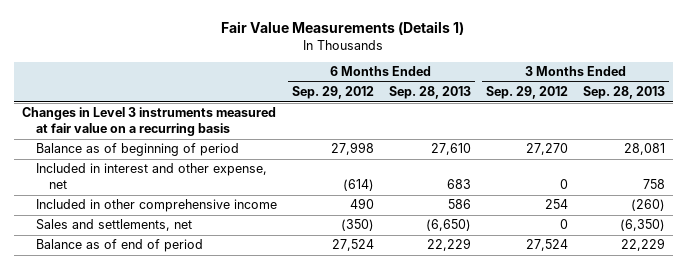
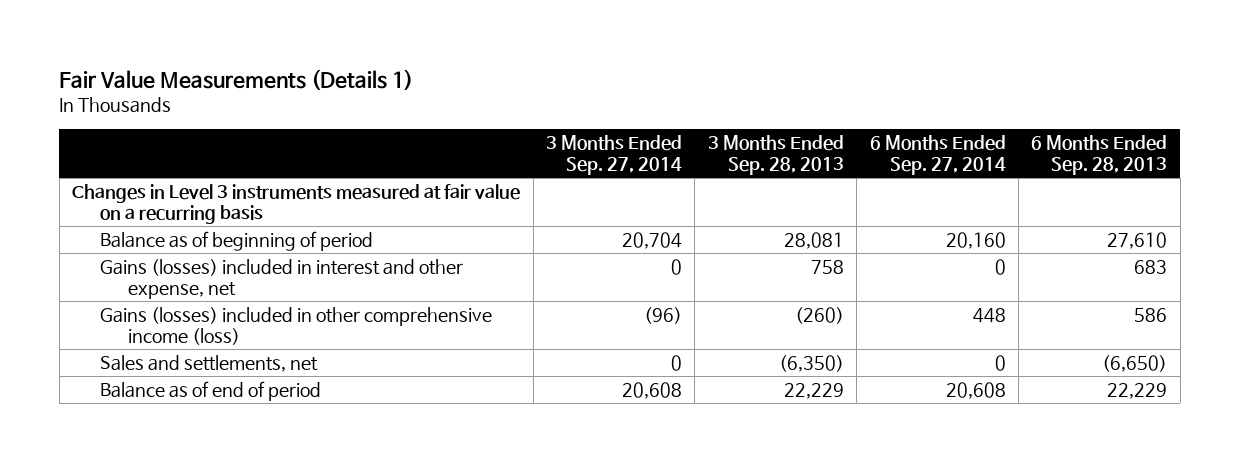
- | 6 Months Ended Sep. 29, 2012 | 6 Months Ended Sep. 28, 2013 | 3 Months Ended Sep. 29, 2012 | 3 Months Ended Sep. 28, 2013
+ | 3 Months Ended Sep. 27, 2014 | 3 Months Ended Sep. 28, 2013 | 6 Months Ended Sep. 27, 2014 | 6 Months Ended Sep. 28, 2013
- Included in interest and other expense, net | (614) | 683 | 0 | 758
- Included in other comprehensive income | 490 | 586 | 254 | (260)
+ Gains (losses) included in interest and other expense, net | 0 | 758 | 0 | 683
+ Gains (losses) included in other comprehensive income (loss) | (96) | (260) | 448 | 586

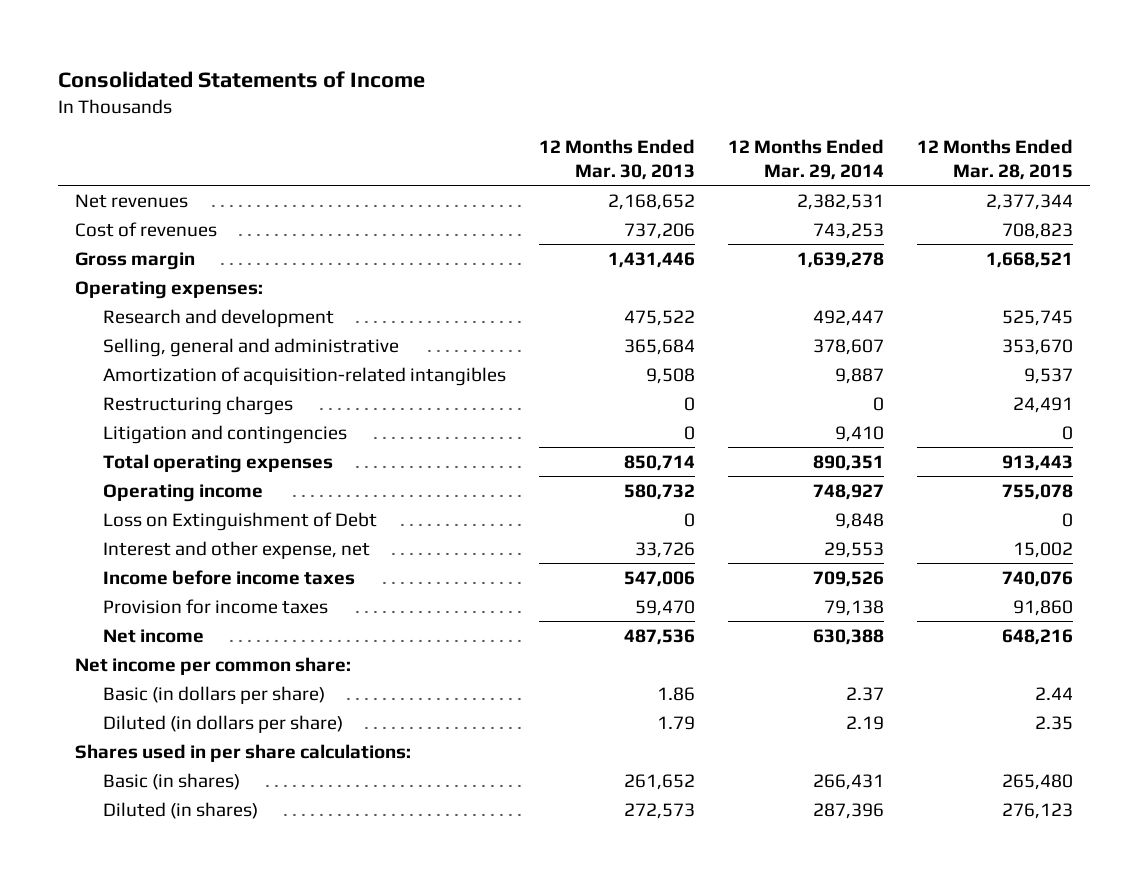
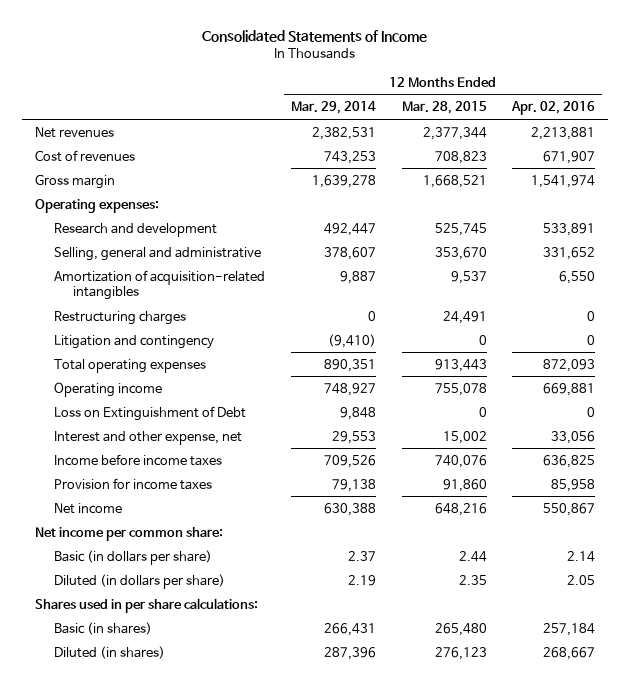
- | 12 Months Ended Mar. 30, 2013 | 12 Months Ended Mar. 29, 2014 | 12 Months Ended Mar. 28, 2015
+ | 12 Months Ended Mar. 29, 2014 | 12 Months Ended Mar. 28, 2015 | 12 Months Ended Apr. 02, 2016
- Litigation and contingencies | 0 | 9,410 | 0
+ Litigation and contingency | (9,410) | 0 | 0

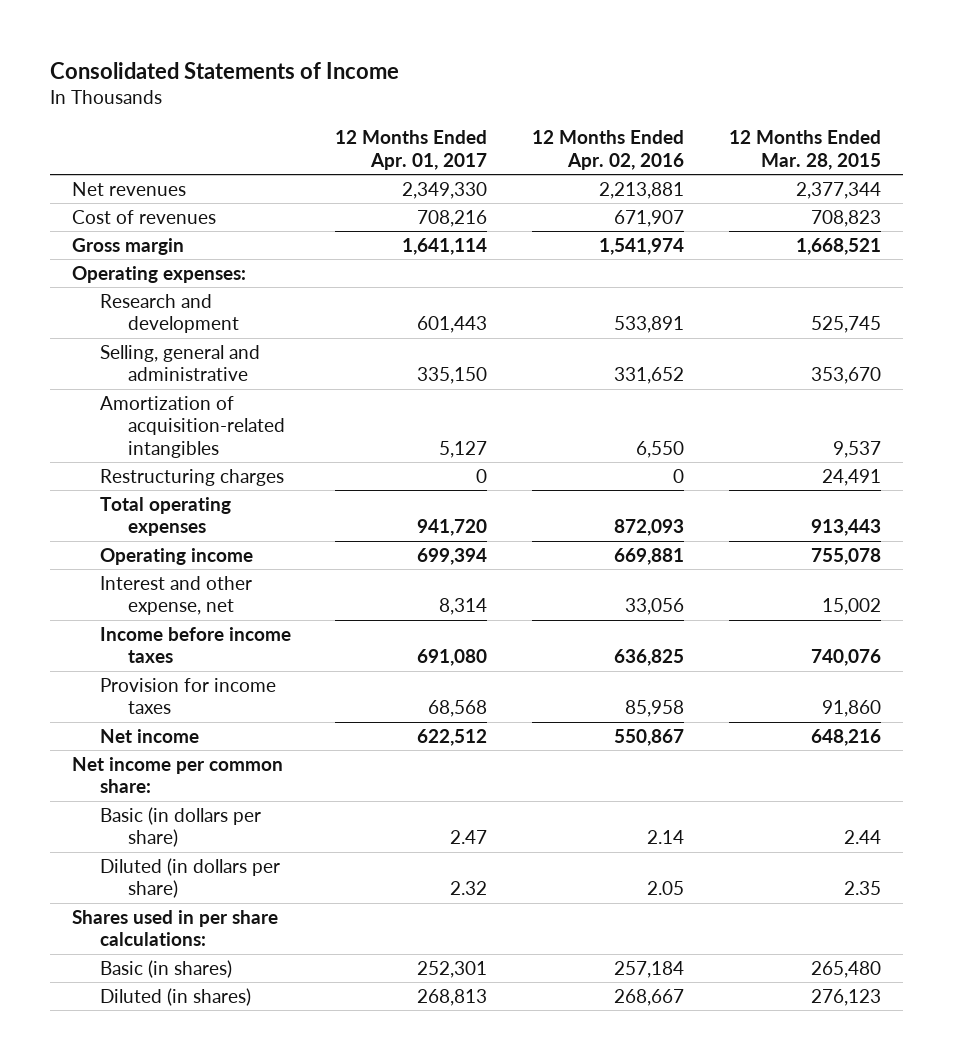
- | 12 Months Ended Mar. 29, 2014 | 12 Months Ended Mar. 28, 2015 | 12 Months Ended Apr. 02, 2016
+ | 12 Months Ended Apr. 01, 2017 | 12 Months Ended Apr. 02, 2016 | 12 Months Ended Mar. 28, 2015
- Litigation and contingency | (9,410) | 0 | 0
- Loss on Extinguishment of Debt | 9,848 | 0 | 0

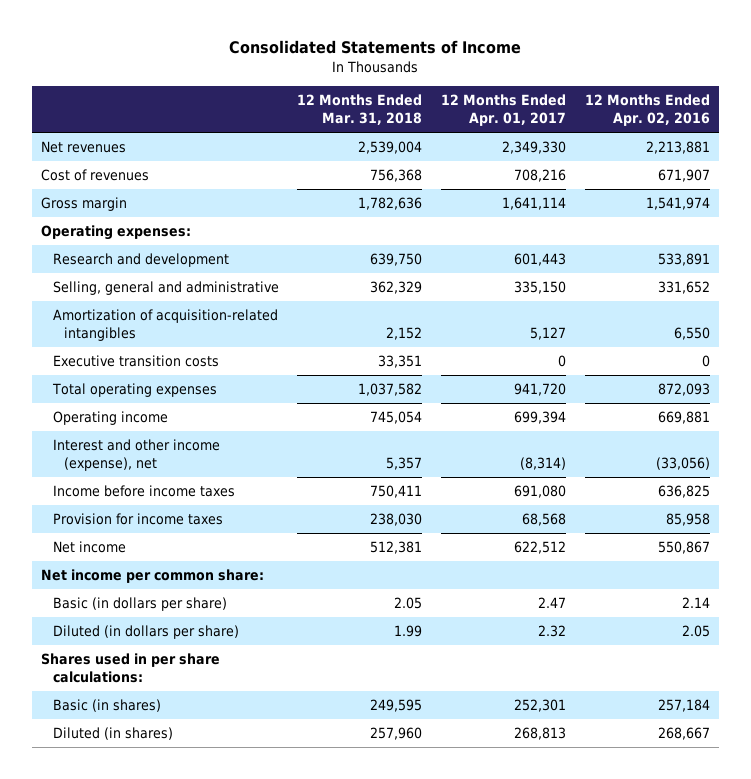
- | 12 Months Ended Apr. 01, 2017 | 12 Months Ended Apr. 02, 2016 | 12 Months Ended Mar. 28, 2015
+ | 12 Months Ended Mar. 31, 2018 | 12 Months Ended Apr. 01, 2017 | 12 Months Ended Apr. 02, 2016
- Restructuring charges | 0 | 0 | 24,491
+ Executive transition costs | 33,351 | 0 | 0
- Interest and other expense, net | 8,314 | 33,056 | 15,002
+ Interest and other income (expense), net | 5,357 | (8,314) | (33,056)

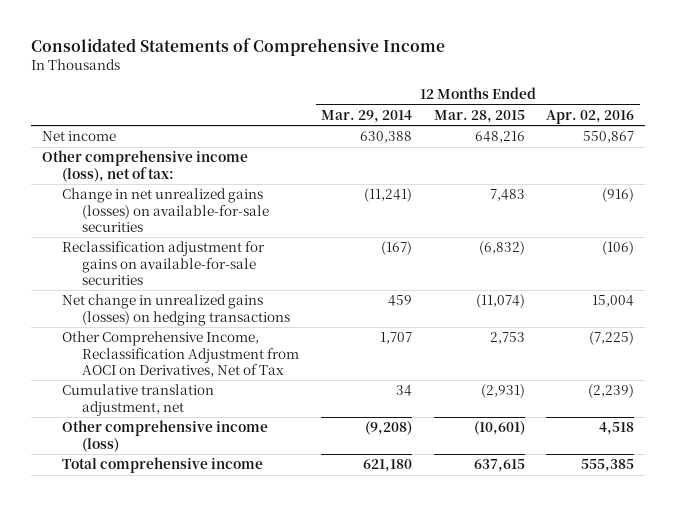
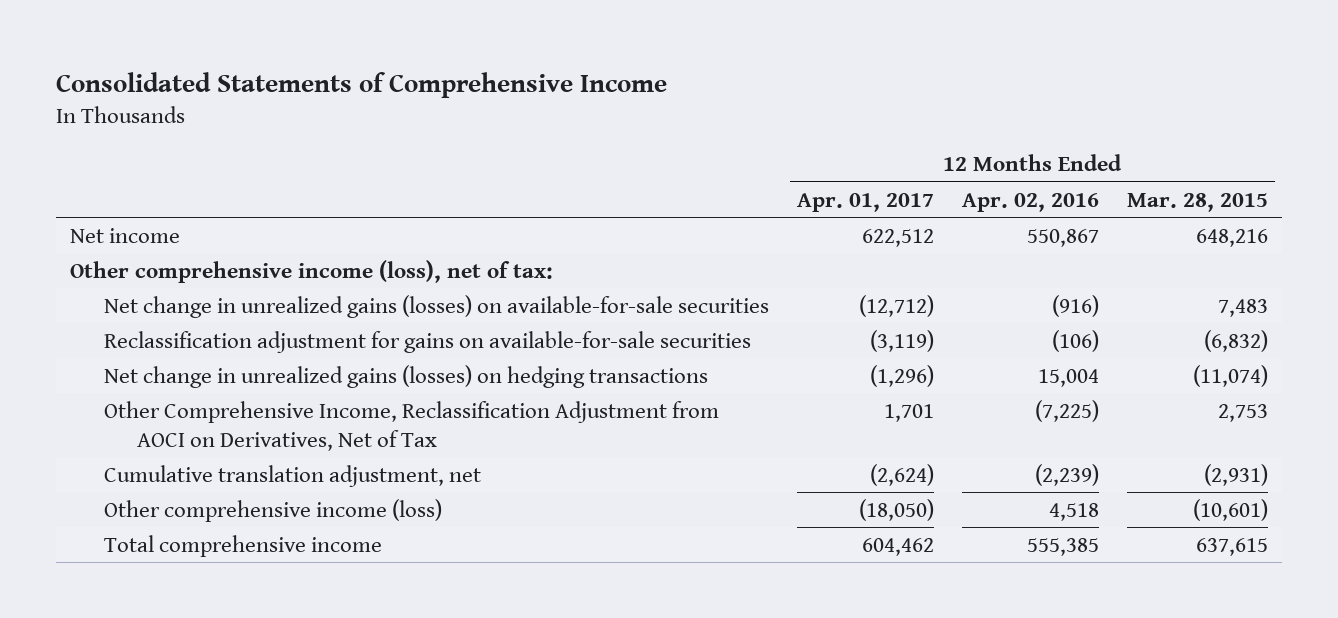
- | 12 Months Ended Mar. 29, 2014 | 12 Months Ended Mar. 28, 2015 | 12 Months Ended Apr. 02, 2016
+ | 12 Months Ended Apr. 01, 2017 | 12 Months Ended Apr. 02, 2016 | 12 Months Ended Mar. 28, 2015
- Change in net unrealized gains (losses) on available-for-sale securities | (11,241) | 7,483 | (916)
+ Net change in unrealized gains (losses) on available-for-sale securities | (12,712) | (916) | 7,483

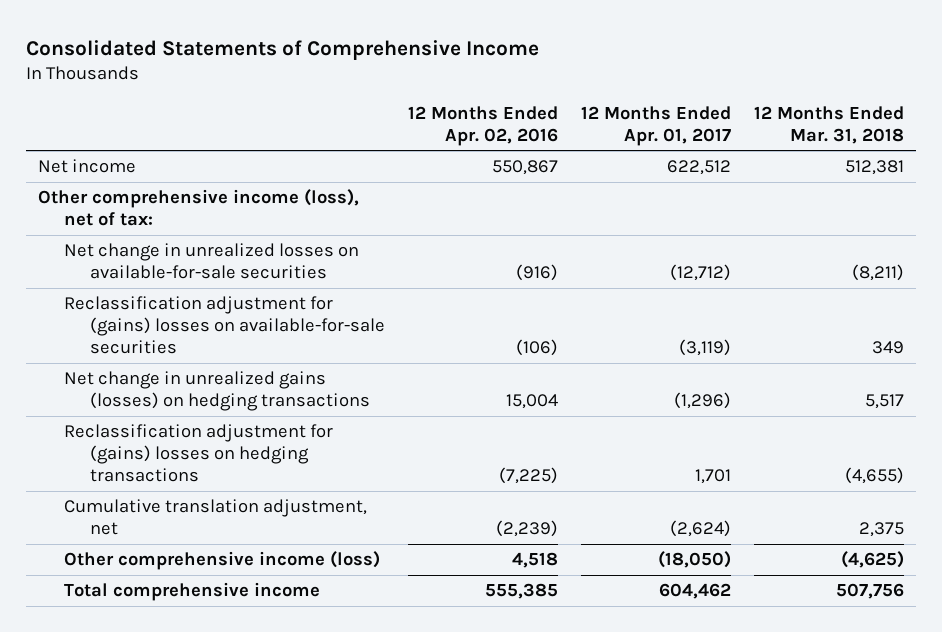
- | 12 Months Ended Apr. 01, 2017 | 12 Months Ended Apr. 02, 2016 | 12 Months Ended Mar. 28, 2015
+ | 12 Months Ended Apr. 02, 2016 | 12 Months Ended Apr. 01, 2017 | 12 Months Ended Mar. 31, 2018
- Net change in unrealized gains (losses) on available-for-sale securities | (12,712) | (916) | 7,483
- Reclassification adjustment for gains on available-for-sale securities | (3,119) | (106) | (6,832)
+ Net change in unrealized losses on available-for-sale securities | (916) | (12,712) | (8,211)
+ Reclassification adjustment for (gains) losses on available-for-sale securities | (106) | (3,119) | 349
- Other Comprehensive Income, Reclassification Adjustment from AOCI on Derivatives, Net of Tax | 1,701 | (7,225) | 2,753
+ Reclassification adjustment for (gains) losses on hedging transactions | (7,225) | 1,701 | (4,655)

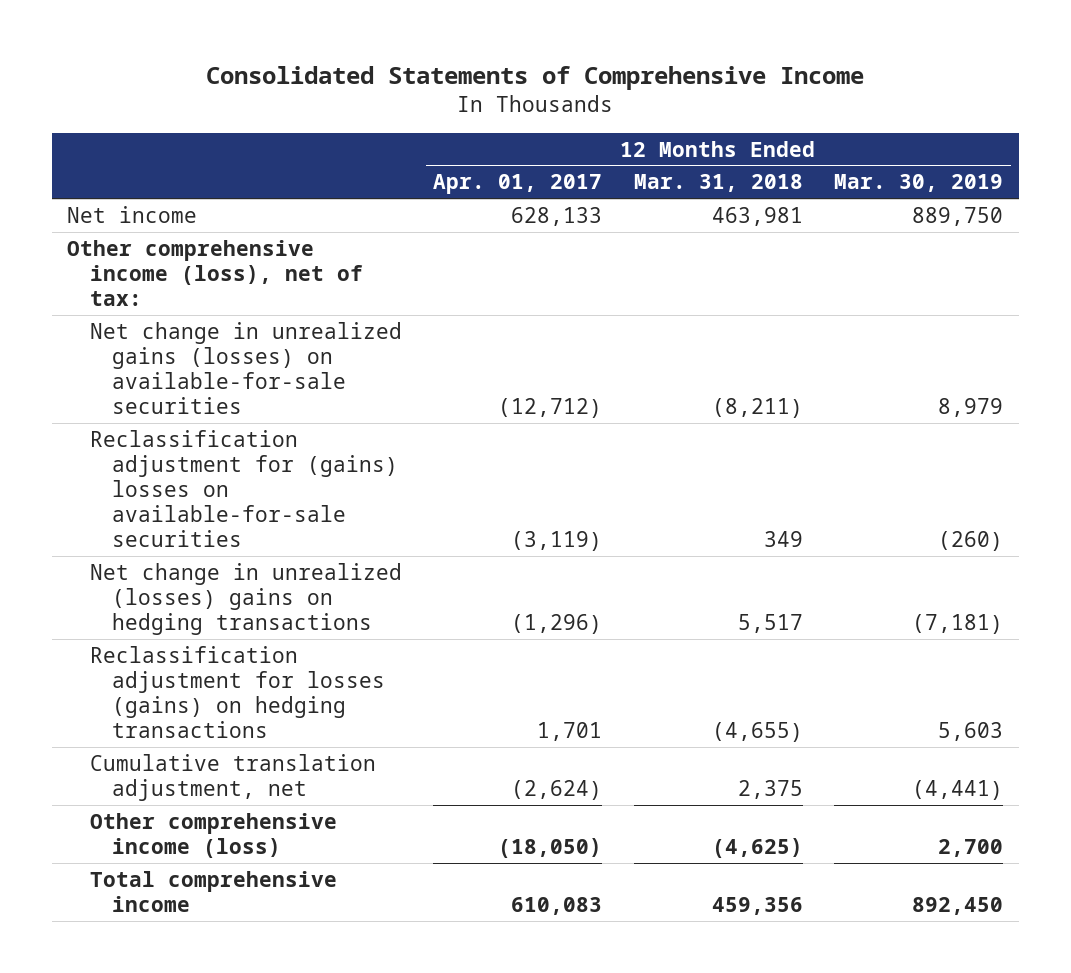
- | 12 Months Ended Apr. 02, 2016 | 12 Months Ended Apr. 01, 2017 | 12 Months Ended Mar. 31, 2018
+ | 12 Months Ended Apr. 01, 2017 | 12 Months Ended Mar. 31, 2018 | 12 Months Ended Mar. 30, 2019
- Net income | 550,867 | 622,512 | 512,381
+ Net income | 628,133 | 463,981 | 889,750
- Net change in unrealized losses on available-for-sale securities | (916) | (12,712) | (8,211)
+ Net change in unrealized gains (losses) on available-for-sale securities | (12,712) | (8,211) | 8,979
- Net change in unrealized gains (losses) on hedging transactions | 15,004 | (1,296) | 5,517
- Reclassification adjustment for (gains) losses on hedging transactions | (7,225) | 1,701 | (4,655)
+ Net change in unrealized (losses) gains on hedging transactions | (1,296) | 5,517 | (7,181)
+ Reclassification adjustment for losses (gains) on hedging transactions | 1,701 | (4,655) | 5,603
- Total comprehensive income | 555,385 | 604,462 | 507,756
+ Total comprehensive income | 610,083 | 459,356 | 892,450

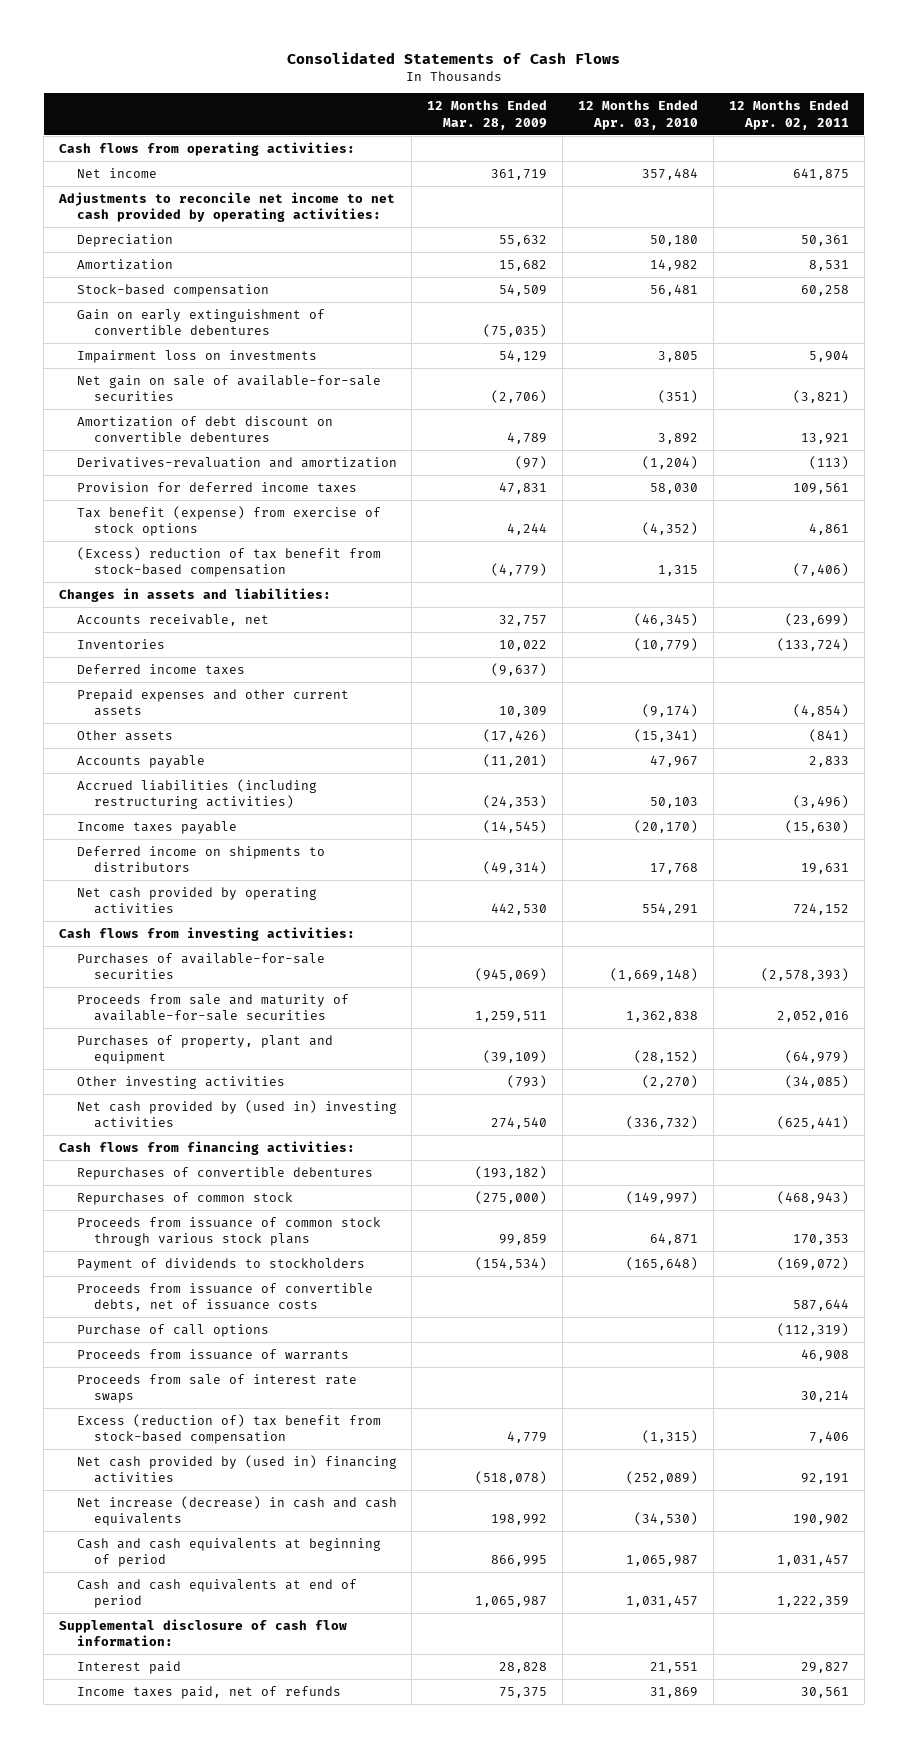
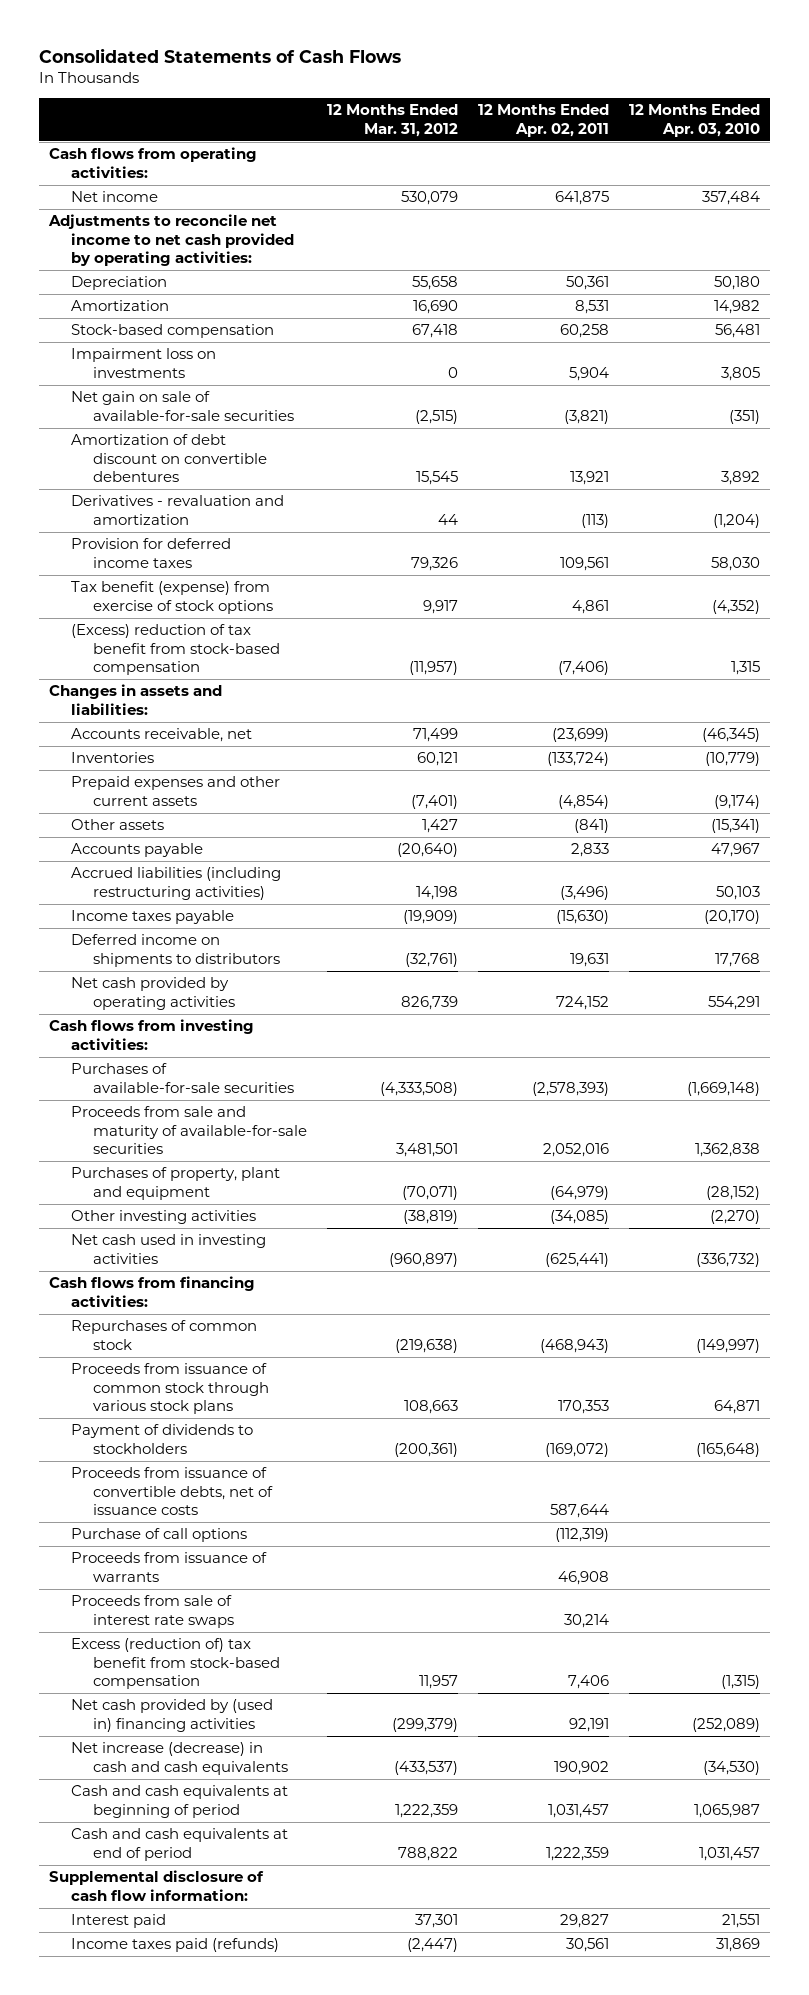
- | 12 Months Ended Mar. 28, 2009 | 12 Months Ended Apr. 03, 2010 | 12 Months Ended Apr. 02, 2011
+ | 12 Months Ended Mar. 31, 2012 | 12 Months Ended Apr. 02, 2011 | 12 Months Ended Apr. 03, 2010
- Gain on early extinguishment of convertible debentures | (75,035) | |
- Derivatives-revaluation and amortization | (97) | (1,204) | (113)
+ Derivatives - revaluation and amortization | 44 | (113) | (1,204)
- Deferred income taxes | (9,637) | |
- Net cash provided by (used in) investing activities | 274,540 | (336,732) | (625,441)
+ Net cash used in investing activities | (960,897) | (625,441) | (336,732)
- Repurchases of convertible debentures | (193,182) | |
- Income taxes paid, net of refunds | 75,375 | 31,869 | 30,561
+ Income taxes paid (refunds) | (2,447) | 30,561 | 31,869

